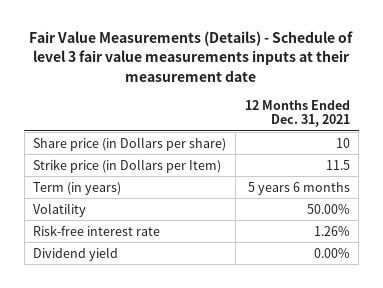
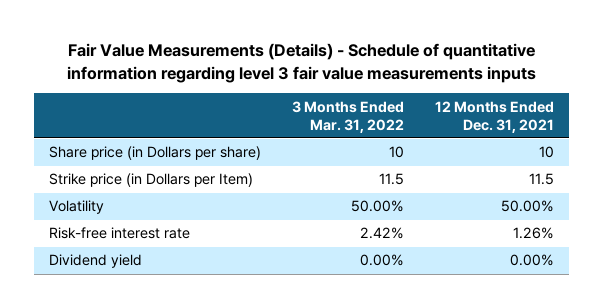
- Fair Value Measurements (Details) - Schedule of level 3 fair value measurements inputs at their measurement date
+ Fair Value Measurements (Details) - Schedule of quantitative information regarding level 3 fair value measurements inputs
- | 12 Months Ended Dec. 31, 2021
+ | 3 Months Ended Mar. 31, 2022 | 12 Months Ended Dec. 31, 2021
- Term (in years) | 5 years 6 months

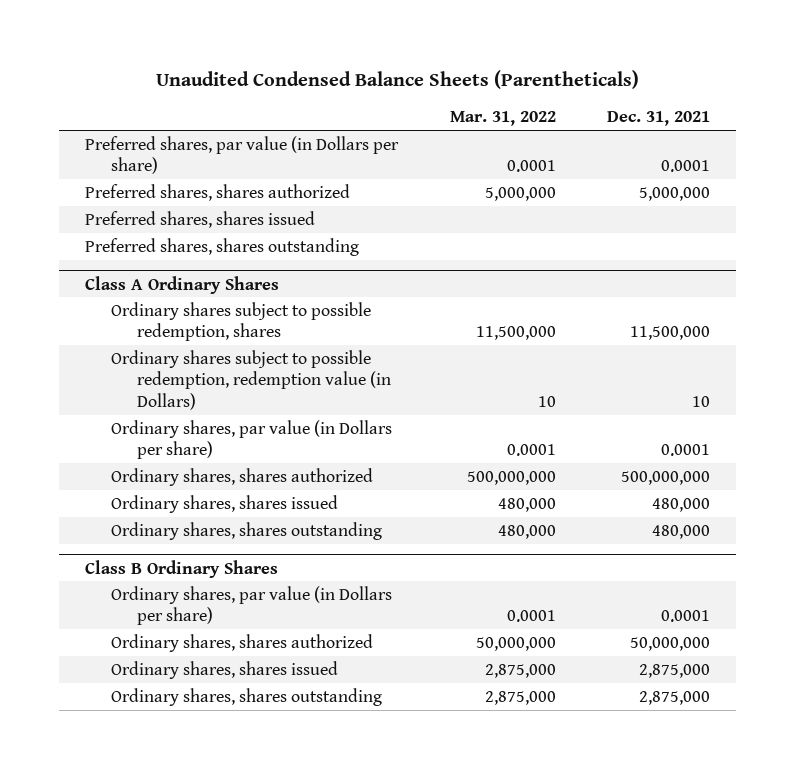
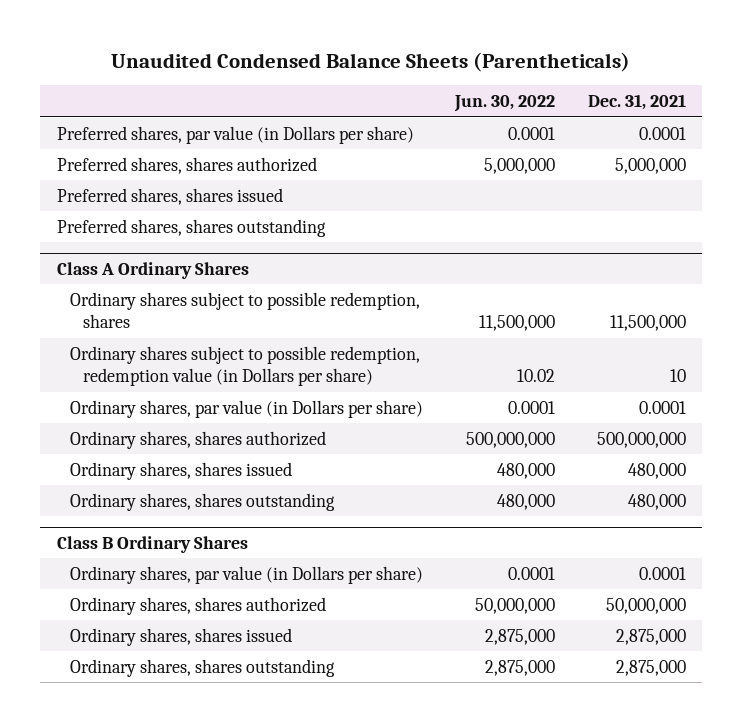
- | Mar. 31, 2022 | Dec. 31, 2021
+ | Jun. 30, 2022 | Dec. 31, 2021
@ Class A Ordinary Shares
- Ordinary shares subject to possible redemption, redemption value (in Dollars) | 10 | 10
+ Ordinary shares subject to possible redemption, redemption value (in Dollars per share) | 10.02 | 10

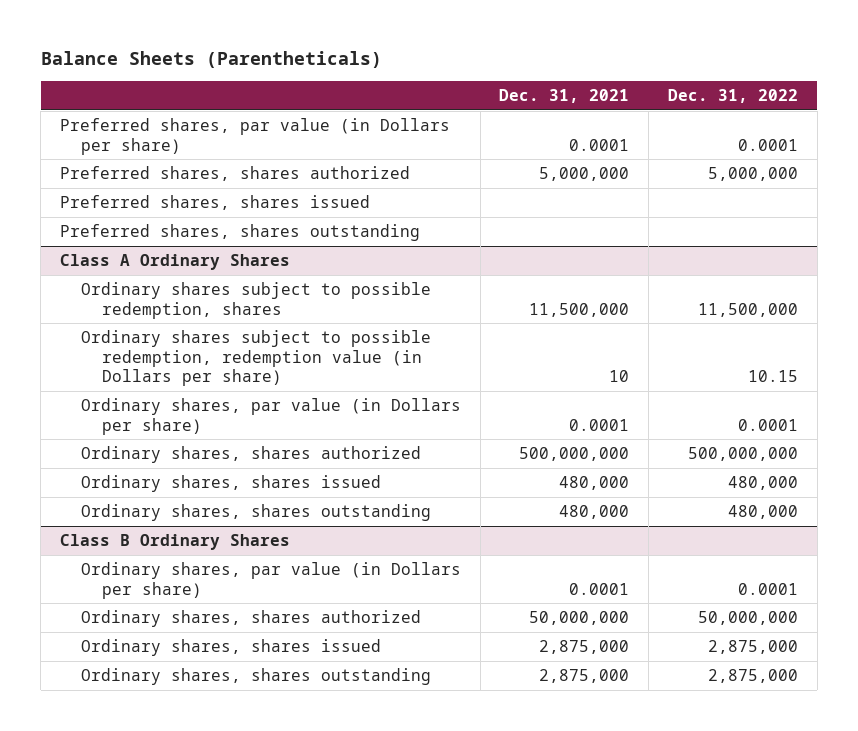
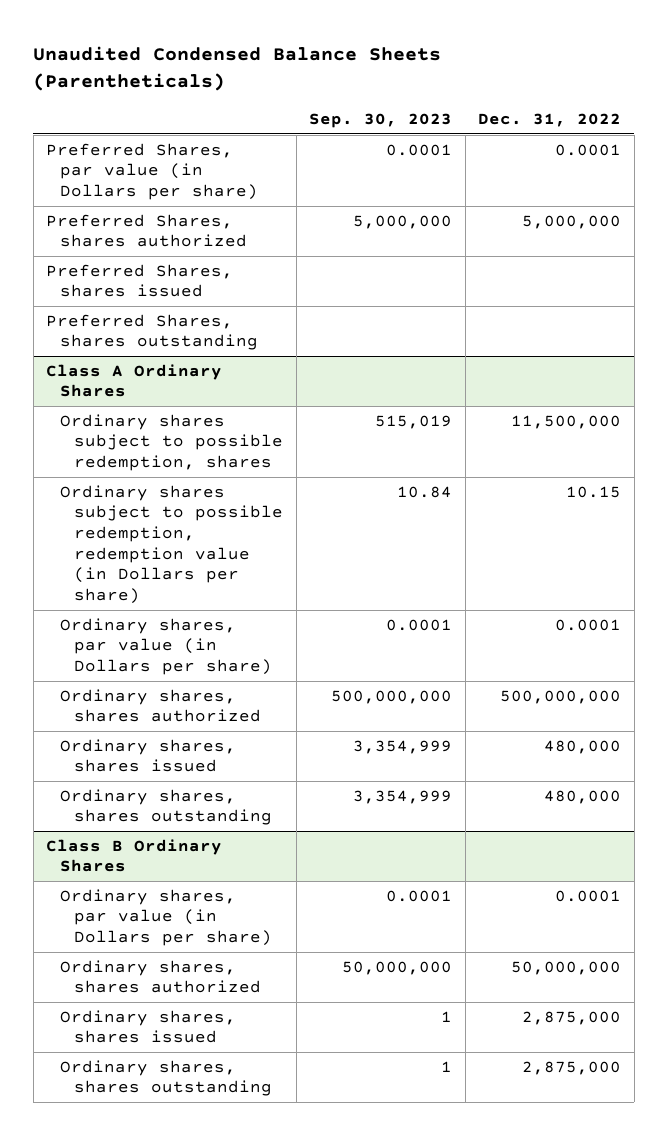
- Balance Sheets (Parentheticals)
+ Unaudited Condensed Balance Sheets (Parentheticals)
- | Dec. 31, 2021 | Dec. 31, 2022
+ | Sep. 30, 2023 | Dec. 31, 2022
- Preferred shares, par value (in Dollars per share) | 0.0001 | 0.0001
- Preferred shares, shares authorized | 5,000,000 | 5,000,000
- Preferred shares, shares issued
- Preferred shares, shares outstanding
+ Preferred Shares, par value (in Dollars per share) | 0.0001 | 0.0001
+ Preferred Shares, shares authorized | 5,000,000 | 5,000,000
+ Preferred Shares, shares issued
+ Preferred Shares, shares outstanding

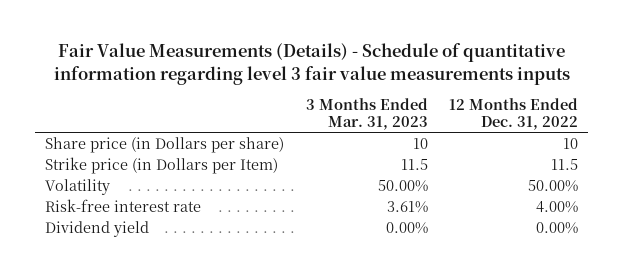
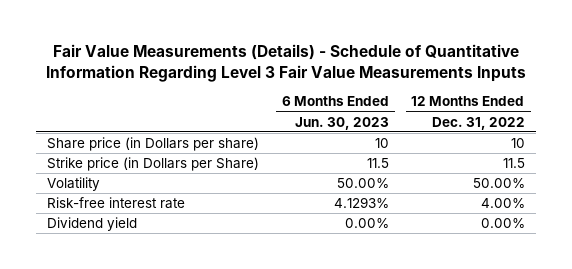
- Fair Value Measurements (Details) - Schedule of quantitative information regarding level 3 fair value measurements inputs
+ Fair Value Measurements (Details) - Schedule of Quantitative Information Regarding Level 3 Fair Value Measurements Inputs
- | 3 Months Ended Mar. 31, 2023 | 12 Months Ended Dec. 31, 2022
+ | 6 Months Ended Jun. 30, 2023 | 12 Months Ended Dec. 31, 2022
- Strike price (in Dollars per Item) | 11.5 | 11.5
+ Strike price (in Dollars per Share) | 11.5 | 11.5

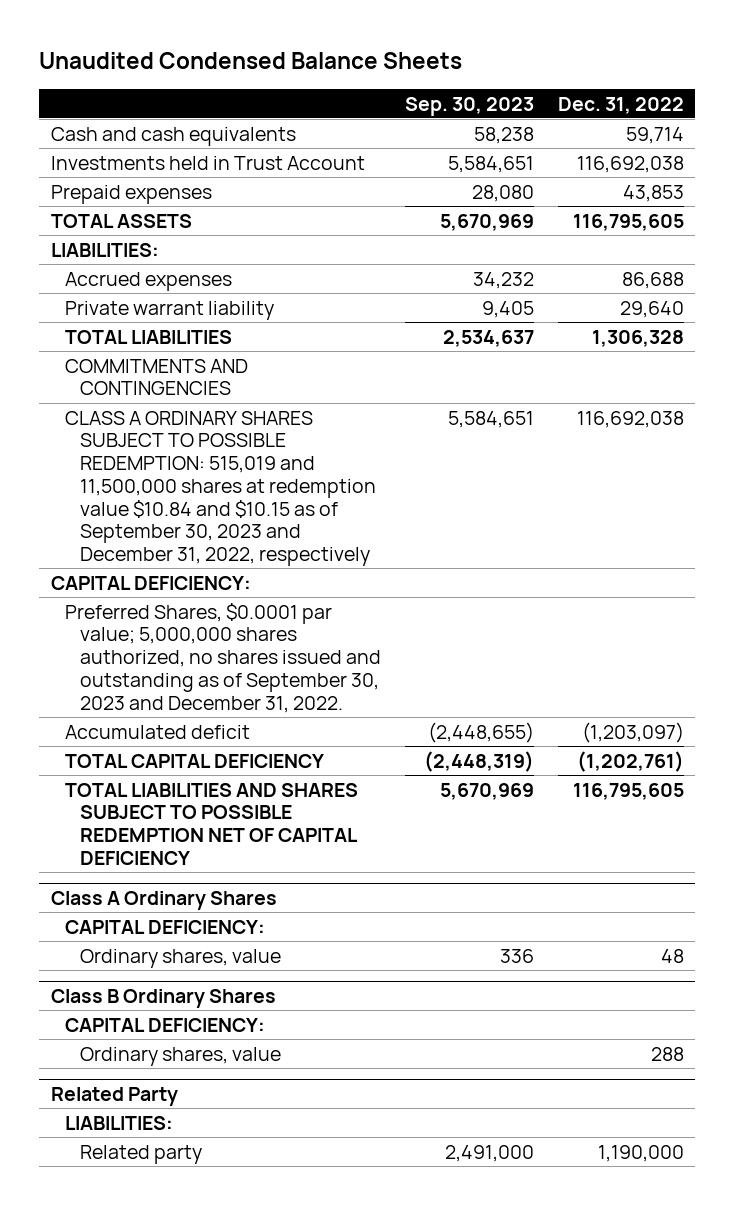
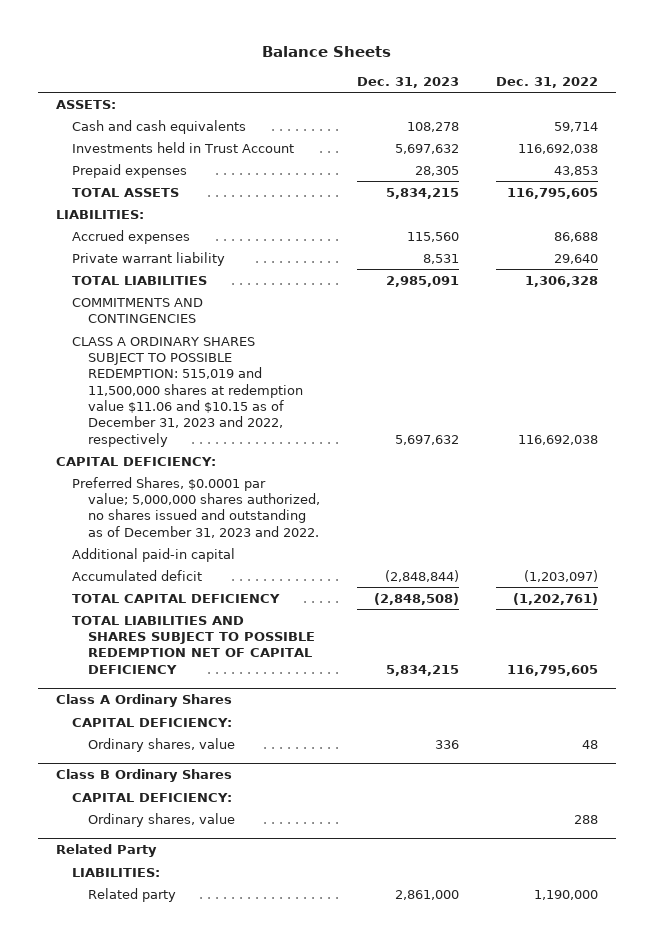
- Unaudited Condensed Balance Sheets
+ Balance Sheets
- | Sep. 30, 2023 | Dec. 31, 2022
+ | Dec. 31, 2023 | Dec. 31, 2022
+ ASSETS:
- CLASS A ORDINARY SHARES SUBJECT TO POSSIBLE REDEMPTION: 515,019 and 11,500,000 shares at redemption value $10.84 and $10.15 as of September 30, 2023 and December 31, 2022, respectively | 5,584,651 | 116,692,038
+ CLASS A ORDINARY SHARES SUBJECT TO POSSIBLE REDEMPTION: 515,019 and 11,500,000 shares at redemption value $11.06 and $10.15 as of December 31, 2023 and 2022, respectively | 5,697,632 | 116,692,038
- Preferred Shares, $0.0001 par value; 5,000,000 shares authorized, no shares issued and outstanding as of September 30, 2023 and December 31, 2022.
+ Preferred Shares, $0.0001 par value; 5,000,000 shares authorized, no shares issued and outstanding as of December 31, 2023 and 2022.
+ Additional paid-in capital

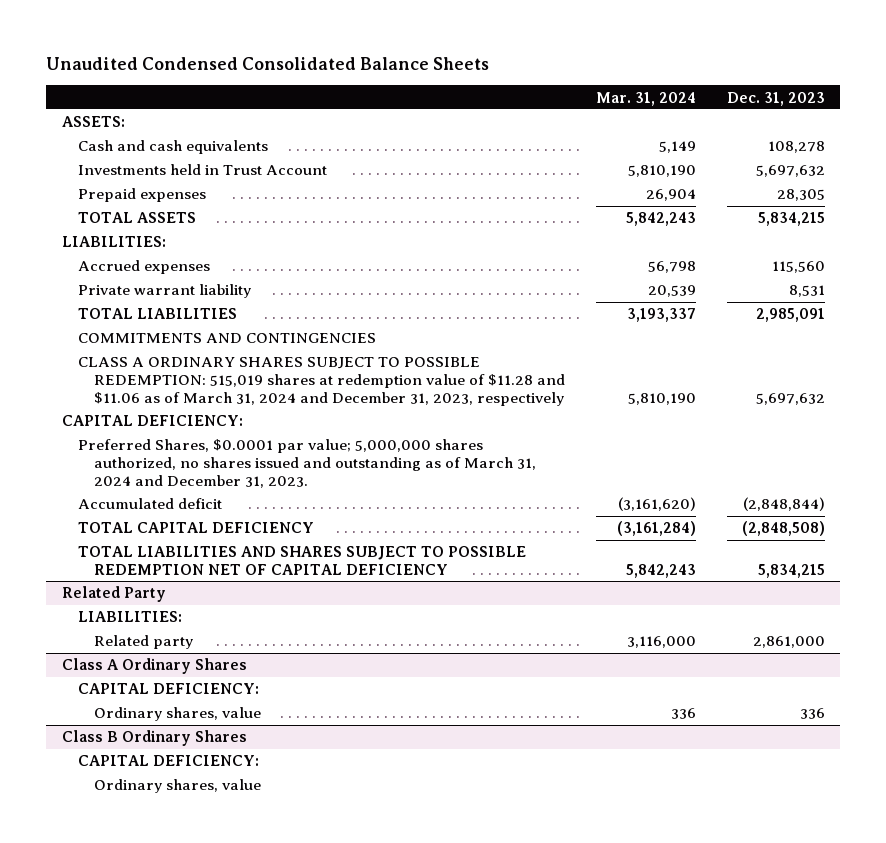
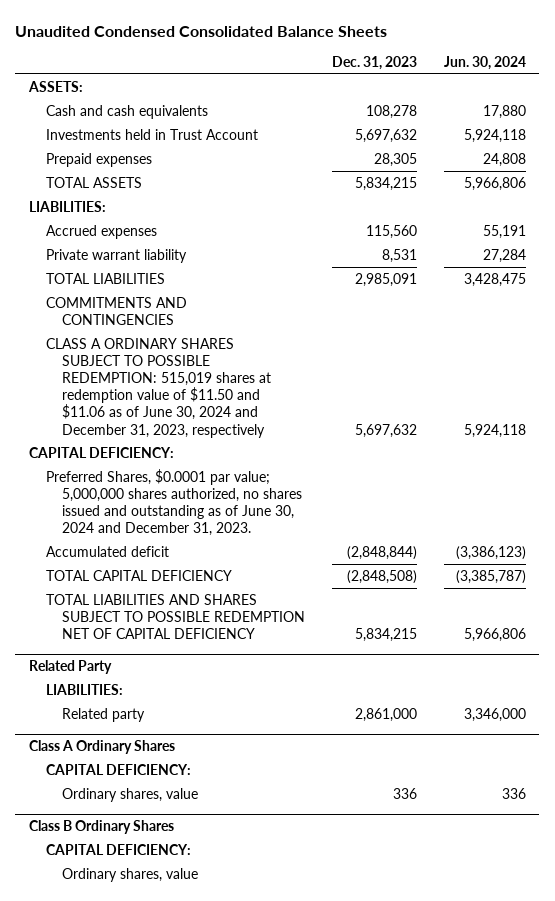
- | Mar. 31, 2024 | Dec. 31, 2023
+ | Dec. 31, 2023 | Jun. 30, 2024
- CLASS A ORDINARY SHARES SUBJECT TO POSSIBLE REDEMPTION: 515,019 shares at redemption value of $11.28 and $11.06 as of March 31, 2024 and December 31, 2023, respectively | 5,810,190 | 5,697,632
+ CLASS A ORDINARY SHARES SUBJECT TO POSSIBLE REDEMPTION: 515,019 shares at redemption value of $11.50 and $11.06 as of June 30, 2024 and December 31, 2023, respectively | 5,697,632 | 5,924,118
- Preferred Shares, $0.0001 par value; 5,000,000 shares authorized, no shares issued and outstanding as of March 31, 2024 and December 31, 2023.
+ Preferred Shares, $0.0001 par value; 5,000,000 shares authorized, no shares issued and outstanding as of June 30, 2024 and December 31, 2023.

